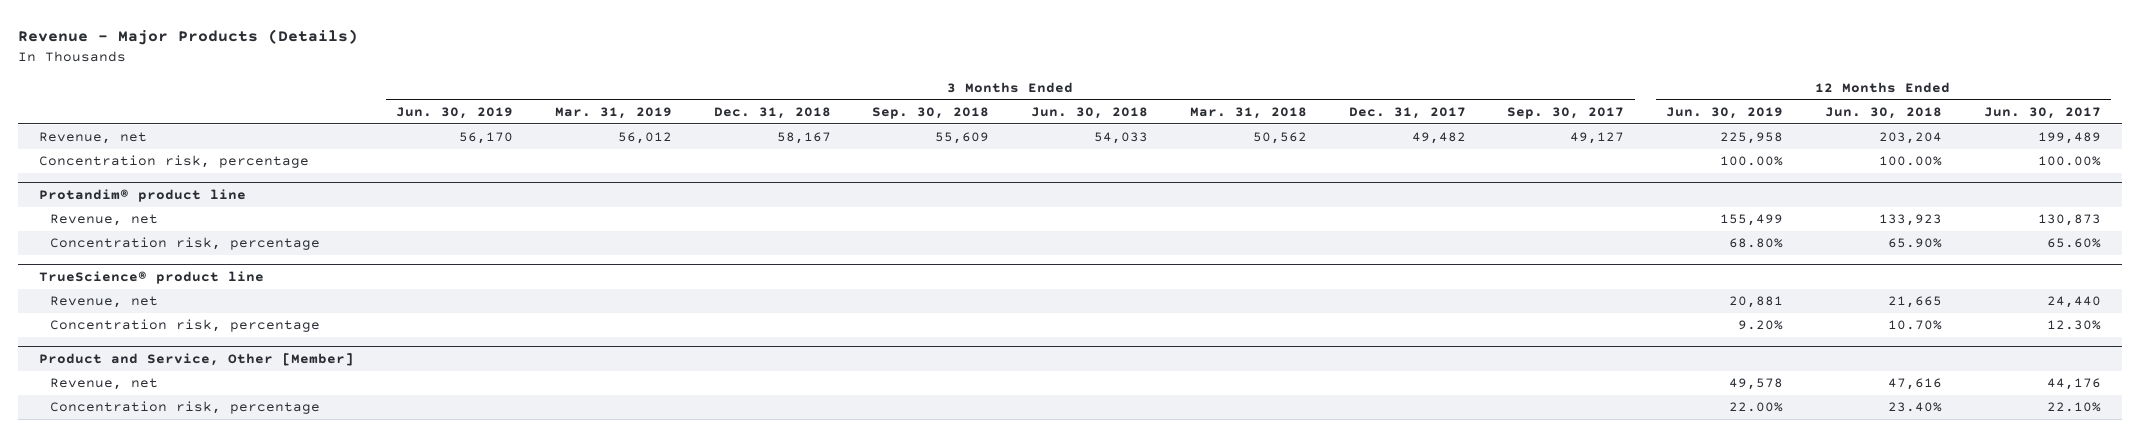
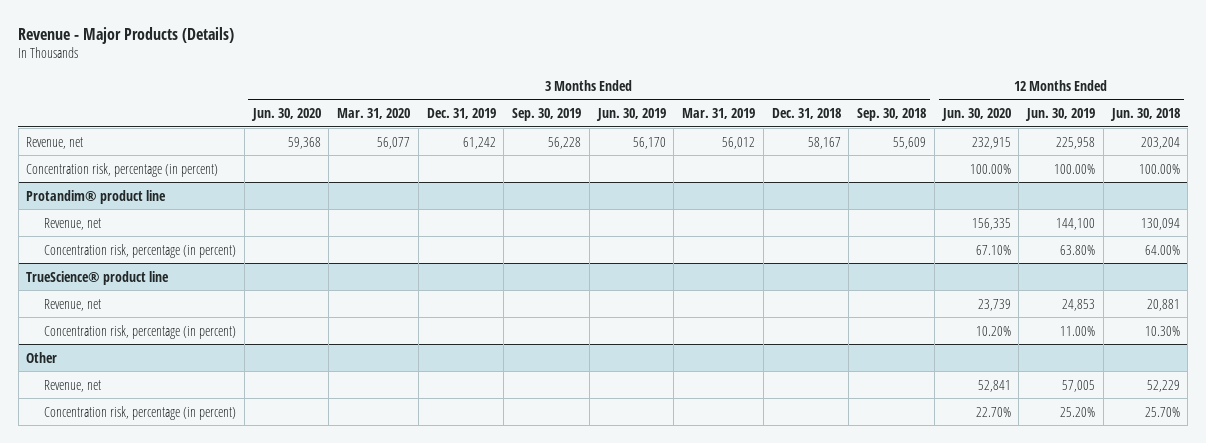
- | 3 Months Ended Jun. 30, 2019 | 3 Months Ended Mar. 31, 2019 | 3 Months Ended Dec. 31, 2018 | 3 Months Ended Sep. 30, 2018 | 3 Months Ended Jun. 30, 2018 | 3 Months Ended Mar. 31, 2018 | 3 Months Ended Dec. 31, 2017 | 3 Months Ended Sep. 30, 2017 | 12 Months Ended Jun. 30, 2019 | 12 Months Ended Jun. 30, 2018 | 12 Months Ended Jun. 30, 2017
+ | 3 Months Ended Jun. 30, 2020 | 3 Months Ended Mar. 31, 2020 | 3 Months Ended Dec. 31, 2019 | 3 Months Ended Sep. 30, 2019 | 3 Months Ended Jun. 30, 2019 | 3 Months Ended Mar. 31, 2019 | 3 Months Ended Dec. 31, 2018 | 3 Months Ended Sep. 30, 2018 | 12 Months Ended Jun. 30, 2020 | 12 Months Ended Jun. 30, 2019 | 12 Months Ended Jun. 30, 2018
- Concentration risk, percentage | | | | | | | | | 100.00% | 100.00% | 100.00%
+ Concentration risk, percentage (in percent) | | | | | | | | | 100.00% | 100.00% | 100.00%
@ Protandim® product line
- Revenue, net | | | | | | | | | 155,499 | 133,923 | 130,873
- Concentration risk, percentage | | | | | | | | | 68.80% | 65.90% | 65.60%
+ Revenue, net | | | | | | | | | 156,335 | 144,100 | 130,094
+ Concentration risk, percentage (in percent) | | | | | | | | | 67.10% | 63.80% | 64.00%
@ TrueScience® product line
- Revenue, net | | | | | | | | | 20,881 | 21,665 | 24,440
- Concentration risk, percentage | | | | | | | | | 9.20% | 10.70% | 12.30%
- Product and Service, Other [Member]
- Revenue, net | | | | | | | | | 49,578 | 47,616 | 44,176
- Concentration risk, percentage | | | | | | | | | 22.00% | 23.40% | 22.10%
@ TrueScience® product line
+ Revenue, net | | | | | | | | | 23,739 | 24,853 | 20,881
+ Concentration risk, percentage (in percent) | | | | | | | | | 10.20% | 11.00% | 10.30%
+ Other
+ Revenue, net | | | | | | | | | 52,841 | 57,005 | 52,229
+ Concentration risk, percentage (in percent) | | | | | | | | | 22.70% | 25.20% | 25.70%

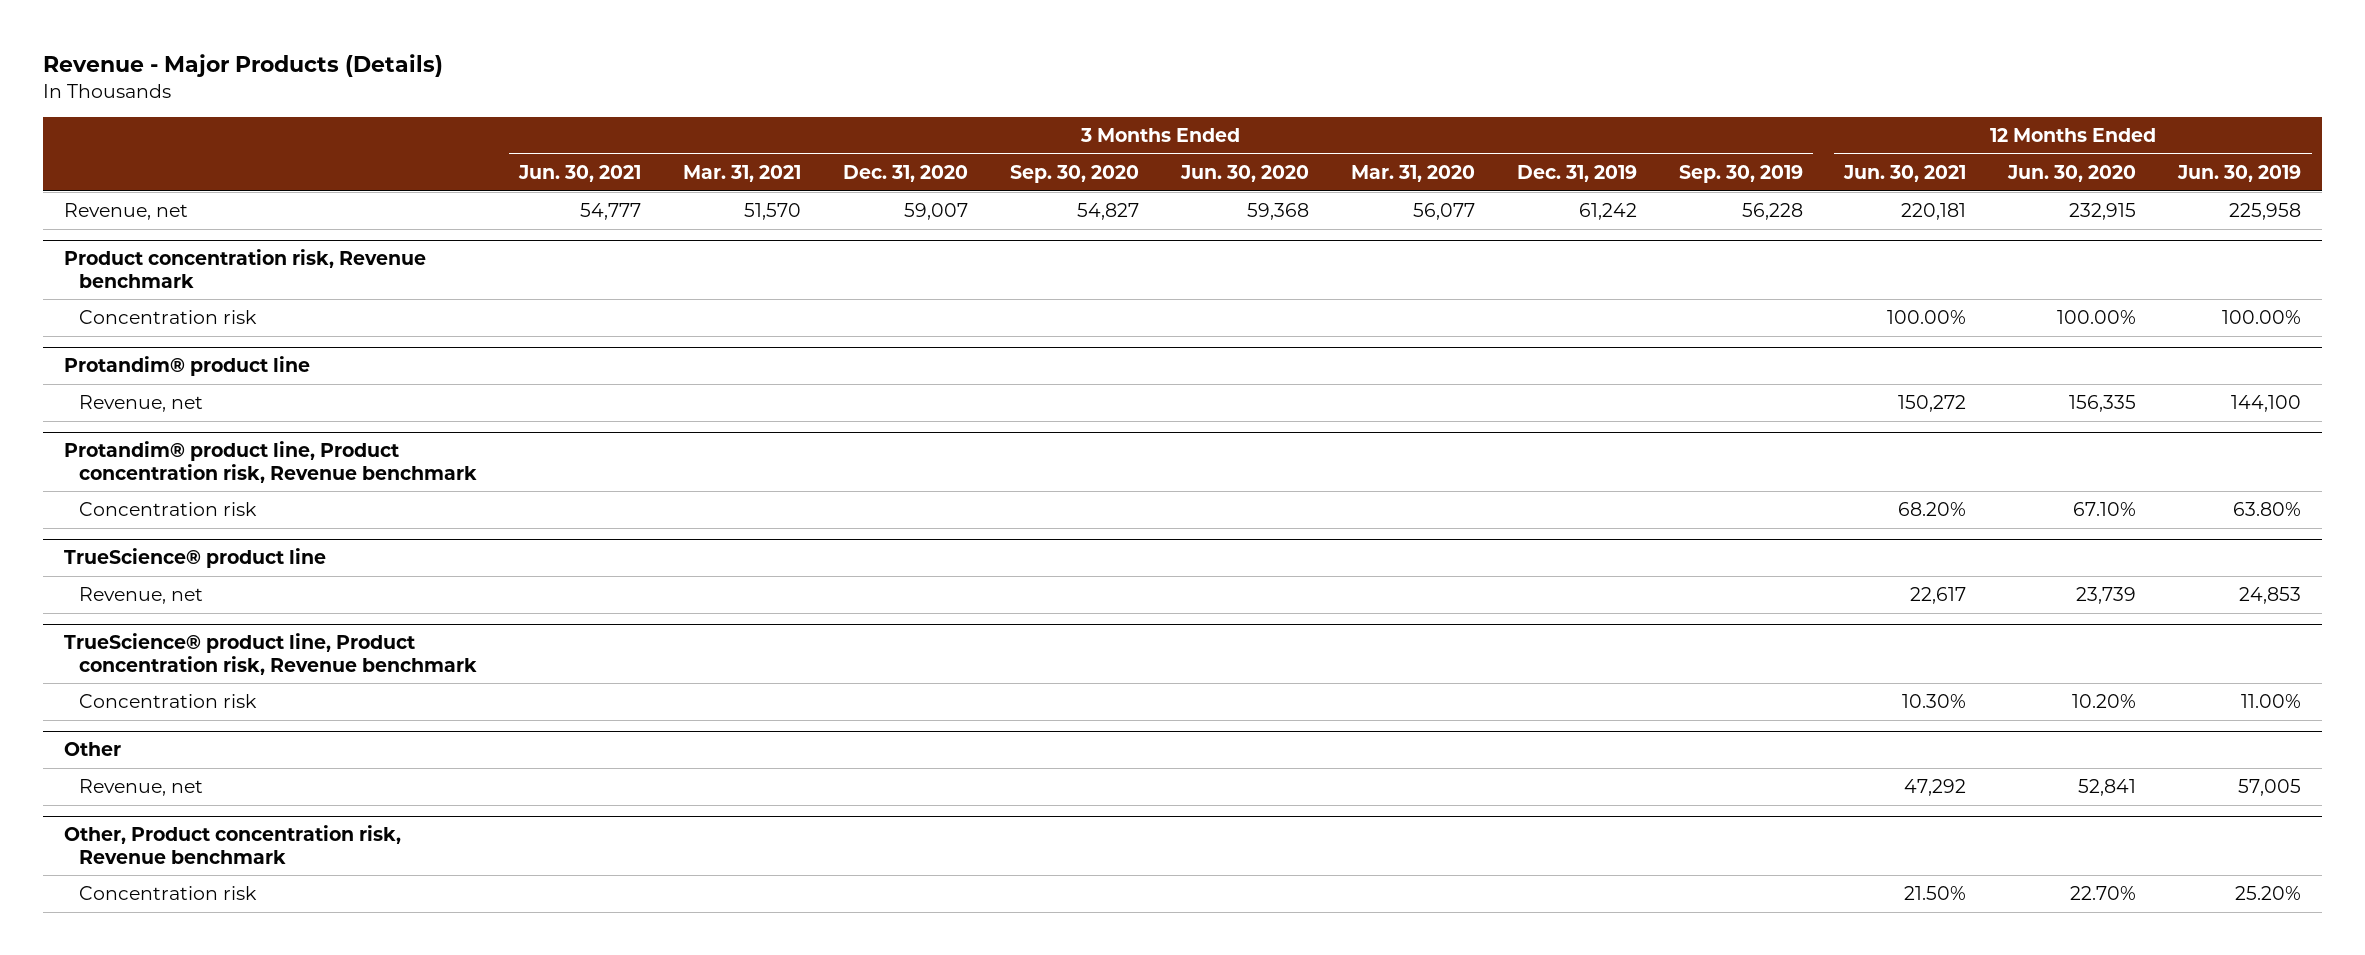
- | 3 Months Ended Jun. 30, 2020 | 3 Months Ended Mar. 31, 2020 | 3 Months Ended Dec. 31, 2019 | 3 Months Ended Sep. 30, 2019 | 3 Months Ended Jun. 30, 2019 | 3 Months Ended Mar. 31, 2019 | 3 Months Ended Dec. 31, 2018 | 3 Months Ended Sep. 30, 2018 | 12 Months Ended Jun. 30, 2020 | 12 Months Ended Jun. 30, 2019 | 12 Months Ended Jun. 30, 2018
+ | 3 Months Ended Jun. 30, 2021 | 3 Months Ended Mar. 31, 2021 | 3 Months Ended Dec. 31, 2020 | 3 Months Ended Sep. 30, 2020 | 3 Months Ended Jun. 30, 2020 | 3 Months Ended Mar. 31, 2020 | 3 Months Ended Dec. 31, 2019 | 3 Months Ended Sep. 30, 2019 | 12 Months Ended Jun. 30, 2021 | 12 Months Ended Jun. 30, 2020 | 12 Months Ended Jun. 30, 2019
- Concentration risk, percentage (in percent) | | | | | | | | | 100.00% | 100.00% | 100.00%
+ Product concentration risk, Revenue benchmark
+ Concentration risk | | | | | | | | | 100.00% | 100.00% | 100.00%
@ Protandim® product line
- Concentration risk, percentage (in percent) | | | | | | | | | 67.10% | 63.80% | 64.00%
+ Protandim® product line, Product concentration risk, Revenue benchmark
+ Concentration risk | | | | | | | | | 68.20% | 67.10% | 63.80%
@ TrueScience® product line
- Concentration risk, percentage (in percent) | | | | | | | | | 10.20% | 11.00% | 10.30%
+ TrueScience® product line, Product concentration risk, Revenue benchmark
+ Concentration risk | | | | | | | | | 10.30% | 10.20% | 11.00%
@ Other
- Concentration risk, percentage (in percent) | | | | | | | | | 22.70% | 25.20% | 25.70%
+ Other, Product concentration risk, Revenue benchmark
+ Concentration risk | | | | | | | | | 21.50% | 22.70% | 25.20%

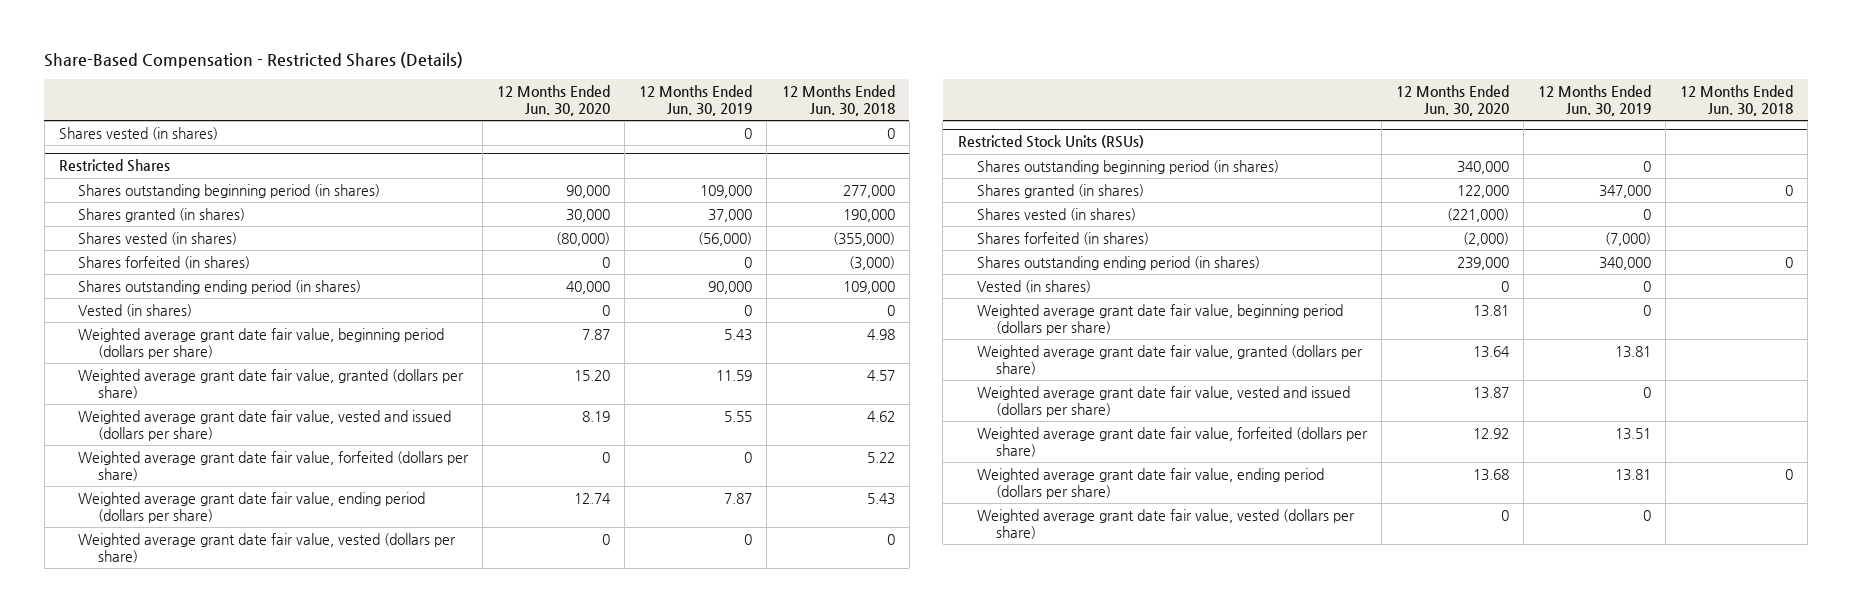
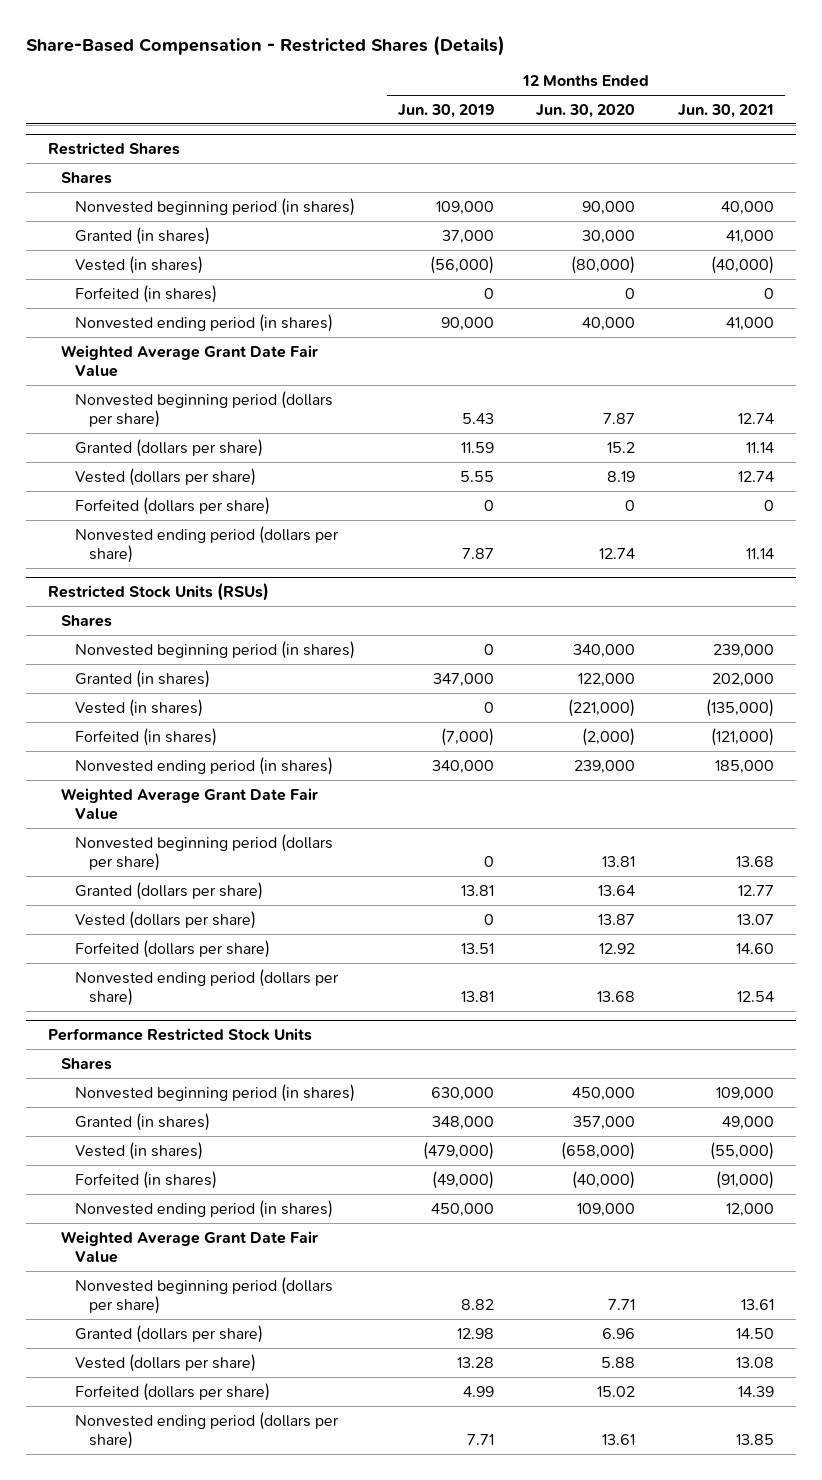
- | 12 Months Ended Jun. 30, 2020 | 12 Months Ended Jun. 30, 2019 | 12 Months Ended Jun. 30, 2018
+ | 12 Months Ended Jun. 30, 2019 | 12 Months Ended Jun. 30, 2020 | 12 Months Ended Jun. 30, 2021
- Shares vested (in shares) | | 0 | 0
@ Restricted Shares
- Shares outstanding beginning period (in shares) | 90,000 | 109,000 | 277,000
- Shares granted (in shares) | 30,000 | 37,000 | 190,000
- Shares vested (in shares) | (80,000) | (56,000) | (355,000)
- Shares forfeited (in shares) | 0 | 0 | (3,000)
- Shares outstanding ending period (in shares) | 40,000 | 90,000 | 109,000
- Vested (in shares) | 0 | 0 | 0
- Weighted average grant date fair value, beginning period (dollars per share) | 7.87 | 5.43 | 4.98
- Weighted average grant date fair value, granted (dollars per share) | 15.20 | 11.59 | 4.57
- Weighted average grant date fair value, vested and issued (dollars per share) | 8.19 | 5.55 | 4.62
- Weighted average grant date fair value, forfeited (dollars per share) | 0 | 0 | 5.22
- Weighted average grant date fair value, ending period (dollars per share) | 12.74 | 7.87 | 5.43
- Weighted average grant date fair value, vested (dollars per share) | 0 | 0 | 0
+ Shares
+ Nonvested beginning period (in shares) | 109,000 | 90,000 | 40,000
+ Granted (in shares) | 37,000 | 30,000 | 41,000
+ Vested (in shares) | (56,000) | (80,000) | (40,000)
+ Forfeited (in shares) | 0 | 0 | 0
+ Nonvested ending period (in shares) | 90,000 | 40,000 | 41,000
+ Weighted Average Grant Date Fair Value
+ Nonvested beginning period (dollars per share) | 5.43 | 7.87 | 12.74
+ Granted (dollars per share) | 11.59 | 15.2 | 11.14
+ Vested (dollars per share) | 5.55 | 8.19 | 12.74
+ Forfeited (dollars per share) | 0 | 0 | 0
+ Nonvested ending period (dollars per share) | 7.87 | 12.74 | 11.14
@ Restricted Stock Units (RSUs)
- Shares outstanding beginning period (in shares) | 340,000 | 0 |
- Shares granted (in shares) | 122,000 | 347,000 | 0
- Shares vested (in shares) | (221,000) | 0 |
- Shares forfeited (in shares) | (2,000) | (7,000) |
- Shares outstanding ending period (in shares) | 239,000 | 340,000 | 0
- Vested (in shares) | 0 | 0 |
- Weighted average grant date fair value, beginning period (dollars per share) | 13.81 | 0 |
- Weighted average grant date fair value, granted (dollars per share) | 13.64 | 13.81 |
- Weighted average grant date fair value, vested and issued (dollars per share) | 13.87 | 0 |
- Weighted average grant date fair value, forfeited (dollars per share) | 12.92 | 13.51 |
- Weighted average grant date fair value, ending period (dollars per share) | 13.68 | 13.81 | 0
- Weighted average grant date fair value, vested (dollars per share) | 0 | 0 |
+ Shares
+ Nonvested beginning period (in shares) | 0 | 340,000 | 239,000
+ Granted (in shares) | 347,000 | 122,000 | 202,000
+ Vested (in shares) | 0 | (221,000) | (135,000)
+ Forfeited (in shares) | (7,000) | (2,000) | (121,000)
+ Nonvested ending period (in shares) | 340,000 | 239,000 | 185,000
+ Weighted Average Grant Date Fair Value
+ Nonvested beginning period (dollars per share) | 0 | 13.81 | 13.68
+ Granted (dollars per share) | 13.81 | 13.64 | 12.77
+ Vested (dollars per share) | 0 | 13.87 | 13.07
+ Forfeited (dollars per share) | 13.51 | 12.92 | 14.60
+ Nonvested ending period (dollars per share) | 13.81 | 13.68 | 12.54
+ Performance Restricted Stock Units
+ Shares
+ Nonvested beginning period (in shares) | 630,000 | 450,000 | 109,000
+ Granted (in shares) | 348,000 | 357,000 | 49,000
+ Vested (in shares) | (479,000) | (658,000) | (55,000)
+ Forfeited (in shares) | (49,000) | (40,000) | (91,000)
+ Nonvested ending period (in shares) | 450,000 | 109,000 | 12,000
+ Weighted Average Grant Date Fair Value
+ Nonvested beginning period (dollars per share) | 8.82 | 7.71 | 13.61
+ Granted (dollars per share) | 12.98 | 6.96 | 14.50
+ Vested (dollars per share) | 13.28 | 5.88 | 13.08
+ Forfeited (dollars per share) | 4.99 | 15.02 | 14.39
+ Nonvested ending period (dollars per share) | 7.71 | 13.61 | 13.85

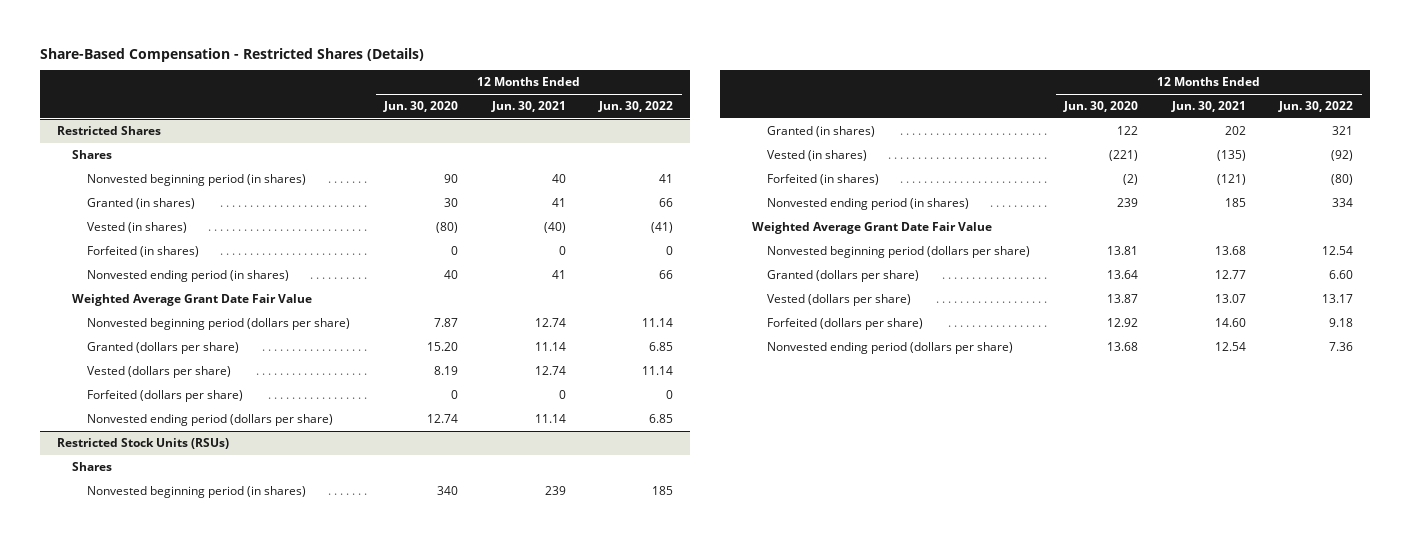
- | 12 Months Ended Jun. 30, 2019 | 12 Months Ended Jun. 30, 2020 | 12 Months Ended Jun. 30, 2021
+ | 12 Months Ended Jun. 30, 2020 | 12 Months Ended Jun. 30, 2021 | 12 Months Ended Jun. 30, 2022
@ Restricted Shares
- Nonvested beginning period (in shares) | 109,000 | 90,000 | 40,000
- Granted (in shares) | 37,000 | 30,000 | 41,000
- Vested (in shares) | (56,000) | (80,000) | (40,000)
+ Nonvested beginning period (in shares) | 90 | 40 | 41
+ Granted (in shares) | 30 | 41 | 66
+ Vested (in shares) | (80) | (40) | (41)
- Nonvested ending period (in shares) | 90,000 | 40,000 | 41,000
+ Nonvested ending period (in shares) | 40 | 41 | 66
- Granted (dollars per share) | 11.59 | 15.2 | 11.14
+ Granted (dollars per share) | 15.20 | 11.14 | 6.85
@ Restricted Stock Units (RSUs)
- Nonvested beginning period (in shares) | 0 | 340,000 | 239,000
- Granted (in shares) | 347,000 | 122,000 | 202,000
- Vested (in shares) | 0 | (221,000) | (135,000)
- Forfeited (in shares) | (7,000) | (2,000) | (121,000)
- Nonvested ending period (in shares) | 340,000 | 239,000 | 185,000
+ Nonvested beginning period (in shares) | 340 | 239 | 185
+ Granted (in shares) | 122 | 202 | 321
+ Vested (in shares) | (221) | (135) | (92)
+ Forfeited (in shares) | (2) | (121) | (80)
+ Nonvested ending period (in shares) | 239 | 185 | 334
- Performance Restricted Stock Units
- Shares
- Nonvested beginning period (in shares) | 630,000 | 450,000 | 109,000
- Granted (in shares) | 348,000 | 357,000 | 49,000
- Vested (in shares) | (479,000) | (658,000) | (55,000)
- Forfeited (in shares) | (49,000) | (40,000) | (91,000)
- Nonvested ending period (in shares) | 450,000 | 109,000 | 12,000
- Weighted Average Grant Date Fair Value
- Nonvested beginning period (dollars per share) | 8.82 | 7.71 | 13.61
- Granted (dollars per share) | 12.98 | 6.96 | 14.50
- Vested (dollars per share) | 13.28 | 5.88 | 13.08
- Forfeited (dollars per share) | 4.99 | 15.02 | 14.39
- Nonvested ending period (dollars per share) | 7.71 | 13.61 | 13.85

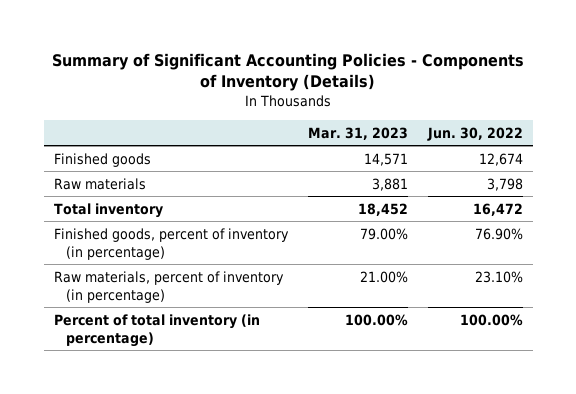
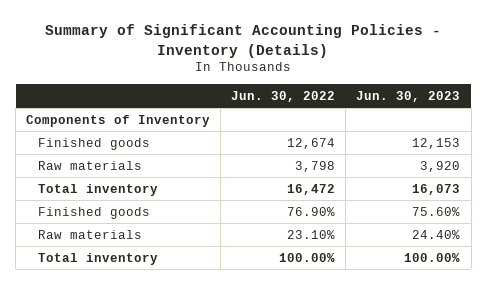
- Summary of Significant Accounting Policies - Components of Inventory (Details)
+ Summary of Significant Accounting Policies - Inventory (Details)
- | Mar. 31, 2023 | Jun. 30, 2022
+ | Jun. 30, 2022 | Jun. 30, 2023
+ Components of Inventory
- Finished goods, percent of inventory (in percentage) | 79.00% | 76.90%
- Raw materials, percent of inventory (in percentage) | 21.00% | 23.10%
- Percent of total inventory (in percentage) | 100.00% | 100.00%
+ Finished goods | 76.90% | 75.60%
+ Raw materials | 23.10% | 24.40%
+ Total inventory | 100.00% | 100.00%

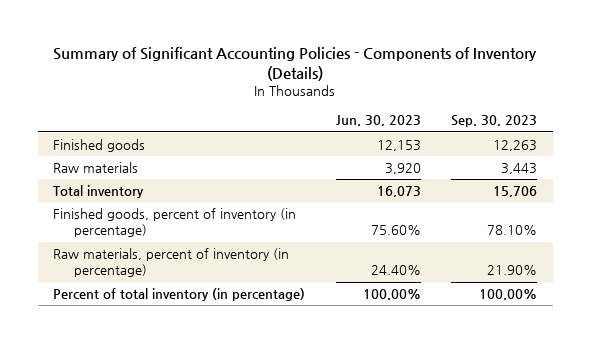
- Summary of Significant Accounting Policies - Inventory (Details)
+ Summary of Significant Accounting Policies - Components of Inventory (Details)
- | Jun. 30, 2022 | Jun. 30, 2023
+ | Jun. 30, 2023 | Sep. 30, 2023
- Components of Inventory
- Finished goods | 76.90% | 75.60%
- Raw materials | 23.10% | 24.40%
- Total inventory | 100.00% | 100.00%
+ Finished goods, percent of inventory (in percentage) | 75.60% | 78.10%
+ Raw materials, percent of inventory (in percentage) | 24.40% | 21.90%
+ Percent of total inventory (in percentage) | 100.00% | 100.00%

